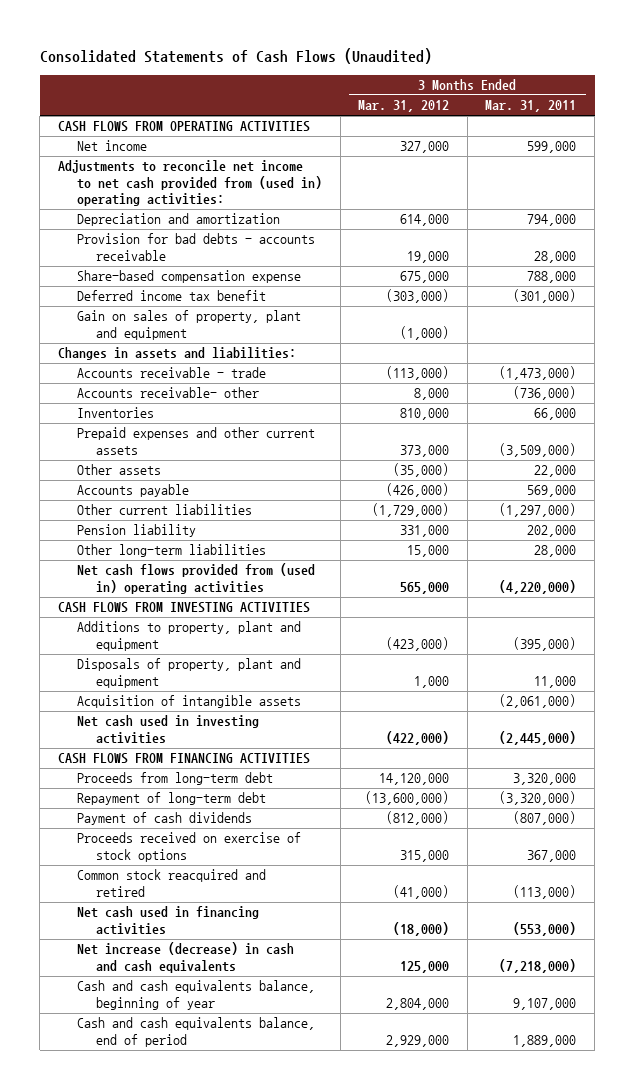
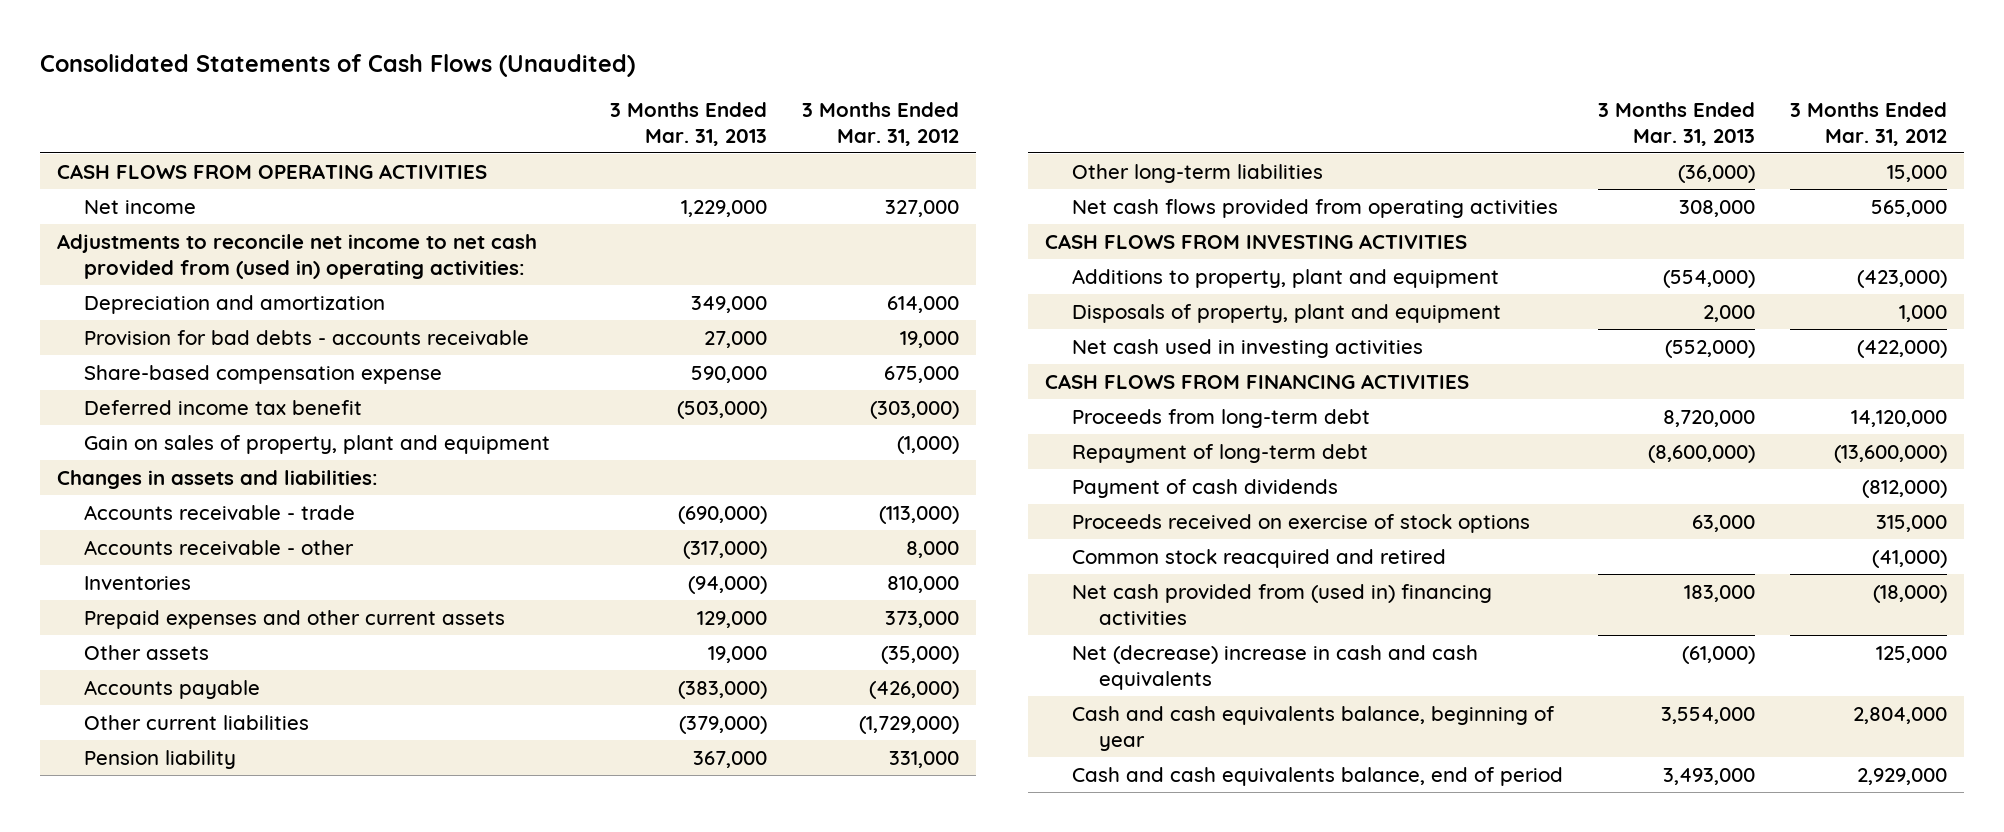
- | 3 Months Ended Mar. 31, 2012 | 3 Months Ended Mar. 31, 2011
+ | 3 Months Ended Mar. 31, 2013 | 3 Months Ended Mar. 31, 2012
- Accounts receivable- other | 8,000 | (736,000)
+ Accounts receivable - other | (317,000) | 8,000
- Net cash flows provided from (used in) operating activities | 565,000 | (4,220,000)
+ Net cash flows provided from operating activities | 308,000 | 565,000
- Acquisition of intangible assets | | (2,061,000)
- Net cash used in financing activities | (18,000) | (553,000)
- Net increase (decrease) in cash and cash equivalents | 125,000 | (7,218,000)
+ Net cash provided from (used in) financing activities | 183,000 | (18,000)
+ Net (decrease) increase in cash and cash equivalents | (61,000) | 125,000

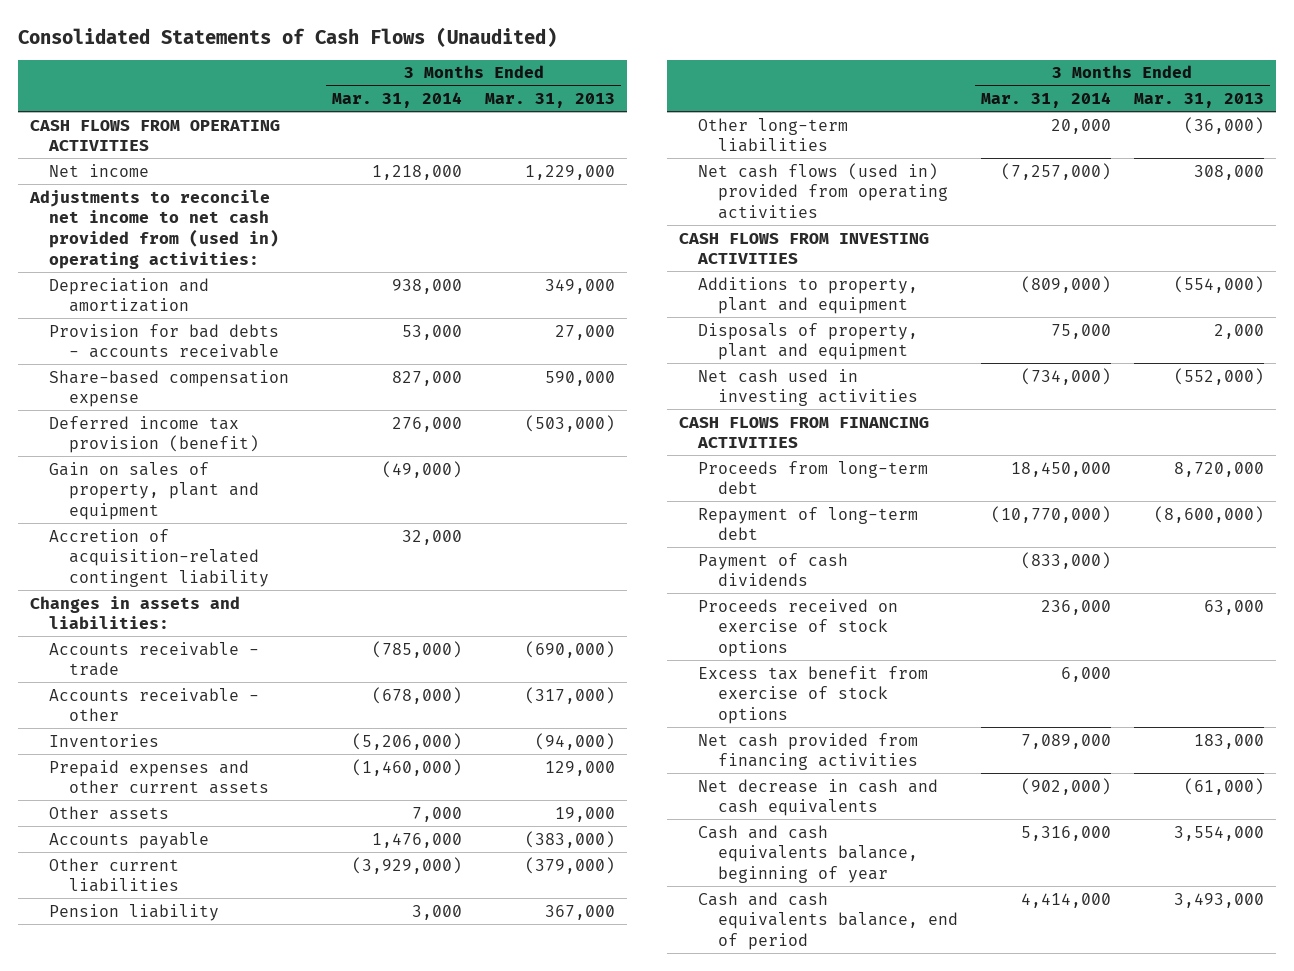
- | 3 Months Ended Mar. 31, 2013 | 3 Months Ended Mar. 31, 2012
+ | 3 Months Ended Mar. 31, 2014 | 3 Months Ended Mar. 31, 2013
- Deferred income tax benefit | (503,000) | (303,000)
+ Deferred income tax provision (benefit) | 276,000 | (503,000)
+ Accretion of acquisition-related contingent liability | 32,000 |
- Net cash flows provided from operating activities | 308,000 | 565,000
+ Net cash flows (used in) provided from operating activities | (7,257,000) | 308,000
- Common stock reacquired and retired | | (41,000)
- Net cash provided from (used in) financing activities | 183,000 | (18,000)
- Net (decrease) increase in cash and cash equivalents | (61,000) | 125,000
+ Excess tax benefit from exercise of stock options | 6,000 |
+ Net cash provided from financing activities | 7,089,000 | 183,000
+ Net decrease in cash and cash equivalents | (902,000) | (61,000)

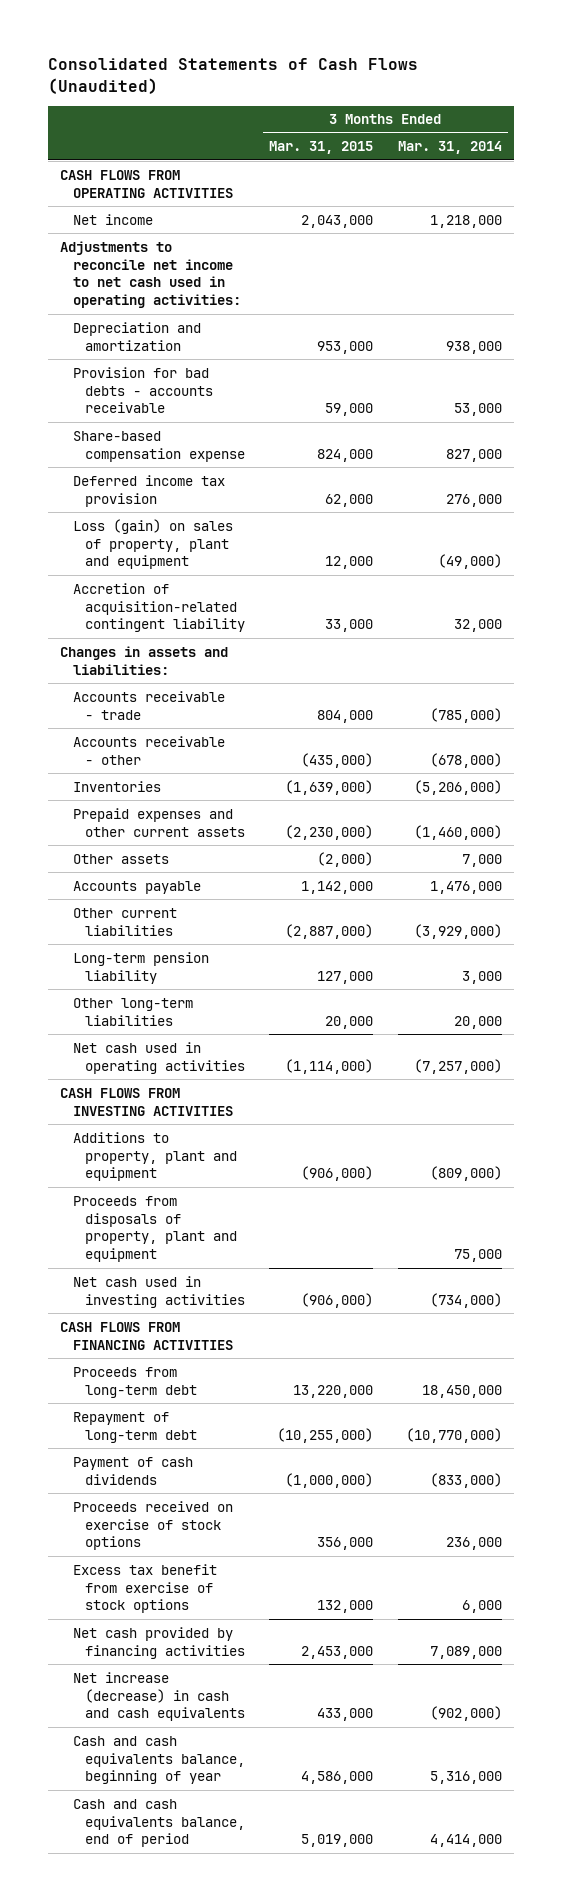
- | 3 Months Ended Mar. 31, 2014 | 3 Months Ended Mar. 31, 2013
+ | 3 Months Ended Mar. 31, 2015 | 3 Months Ended Mar. 31, 2014
- Adjustments to reconcile net income to net cash provided from (used in) operating activities:
+ Adjustments to reconcile net income to net cash used in operating activities:
- Deferred income tax provision (benefit) | 276,000 | (503,000)
- Gain on sales of property, plant and equipment | (49,000) |
+ Deferred income tax provision | 62,000 | 276,000
+ Loss (gain) on sales of property, plant and equipment | 12,000 | (49,000)
- Pension liability | 3,000 | 367,000
+ Long-term pension liability | 127,000 | 3,000
- Net cash flows (used in) provided from operating activities | (7,257,000) | 308,000
+ Net cash used in operating activities | (1,114,000) | (7,257,000)
- Disposals of property, plant and equipment | 75,000 | 2,000
+ Proceeds from disposals of property, plant and equipment | | 75,000
- Net cash provided from financing activities | 7,089,000 | 183,000
- Net decrease in cash and cash equivalents | (902,000) | (61,000)
+ Net cash provided by financing activities | 2,453,000 | 7,089,000
+ Net increase (decrease) in cash and cash equivalents | 433,000 | (902,000)

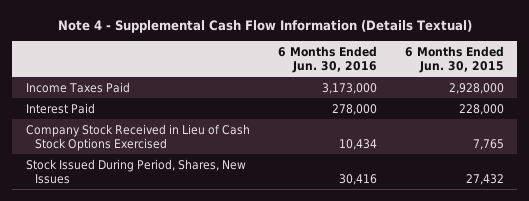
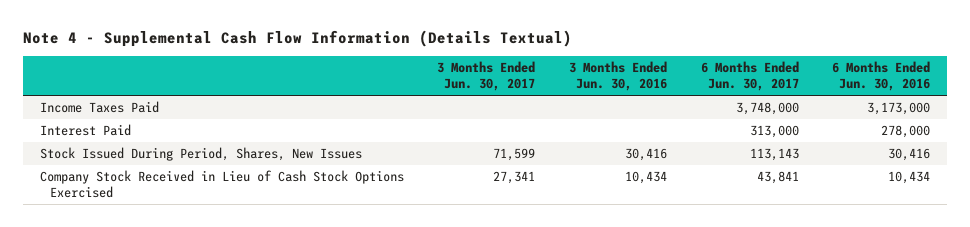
- | 6 Months Ended Jun. 30, 2016 | 6 Months Ended Jun. 30, 2015
+ | 3 Months Ended Jun. 30, 2017 | 3 Months Ended Jun. 30, 2016 | 6 Months Ended Jun. 30, 2017 | 6 Months Ended Jun. 30, 2016
moved down: Company Stock Received in Lieu of Cash Stock Options Exercised | 27,341 | 10,434 | 43,841 | 10,434

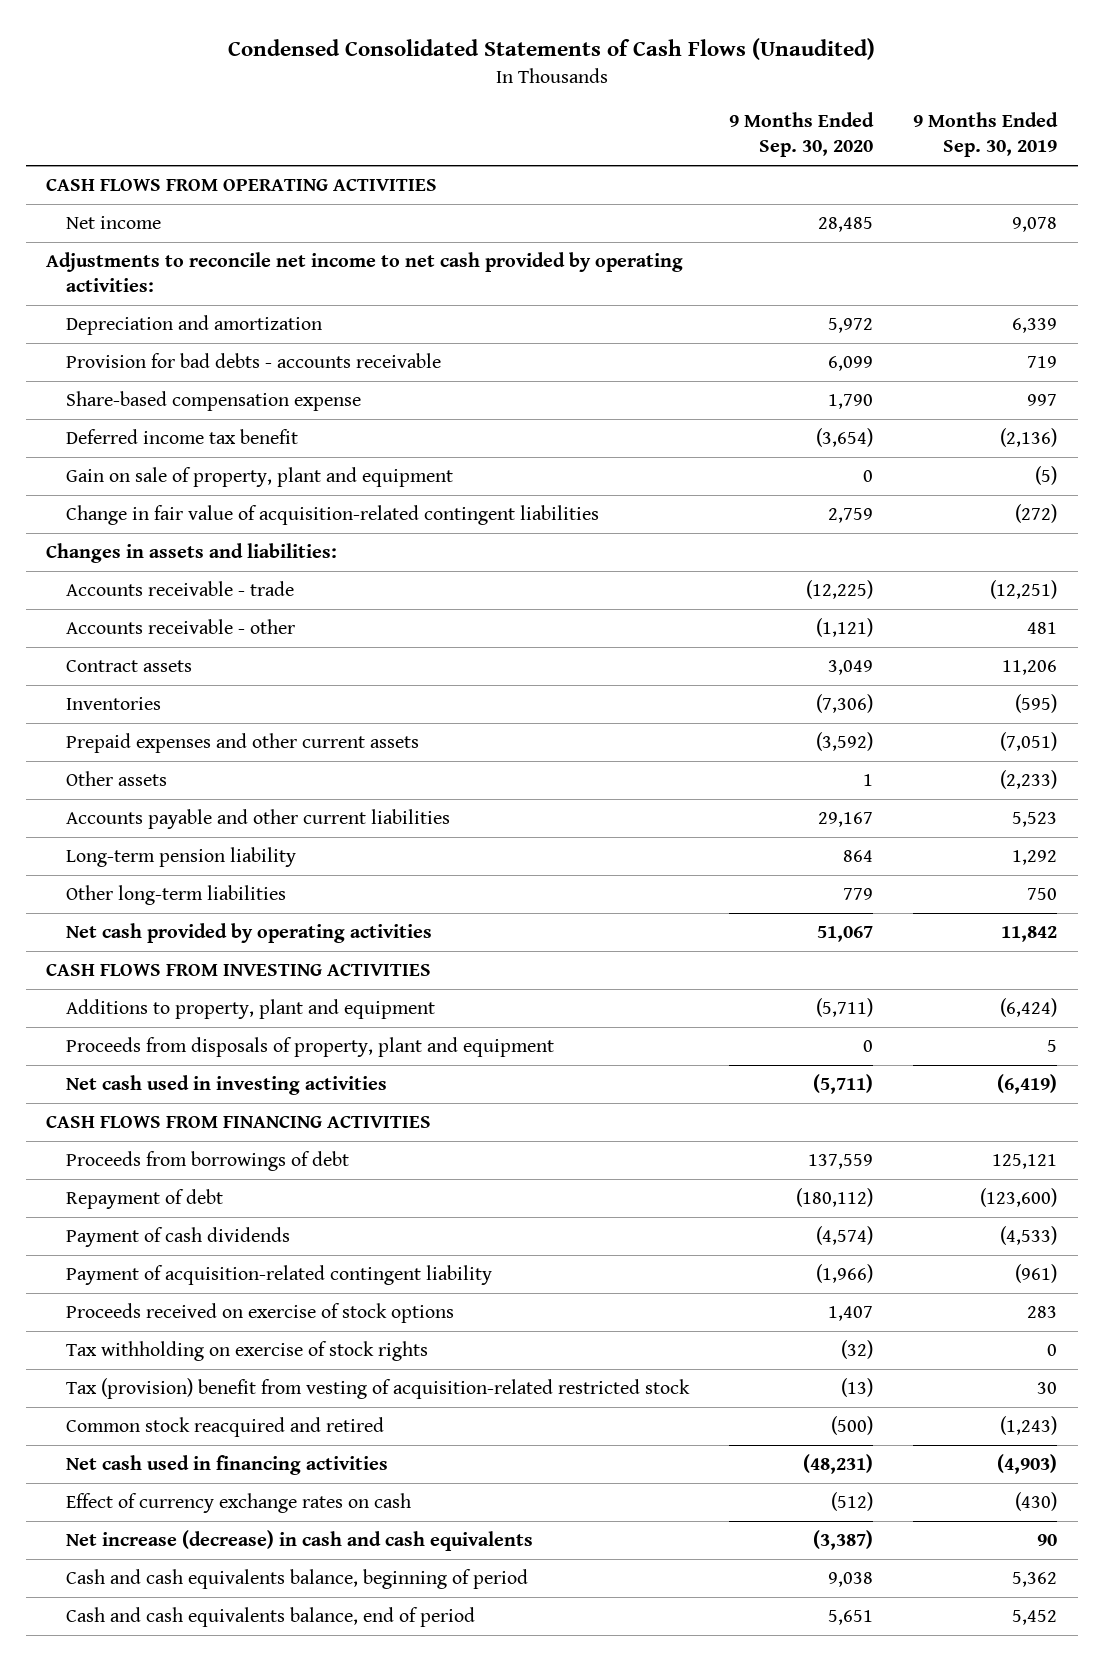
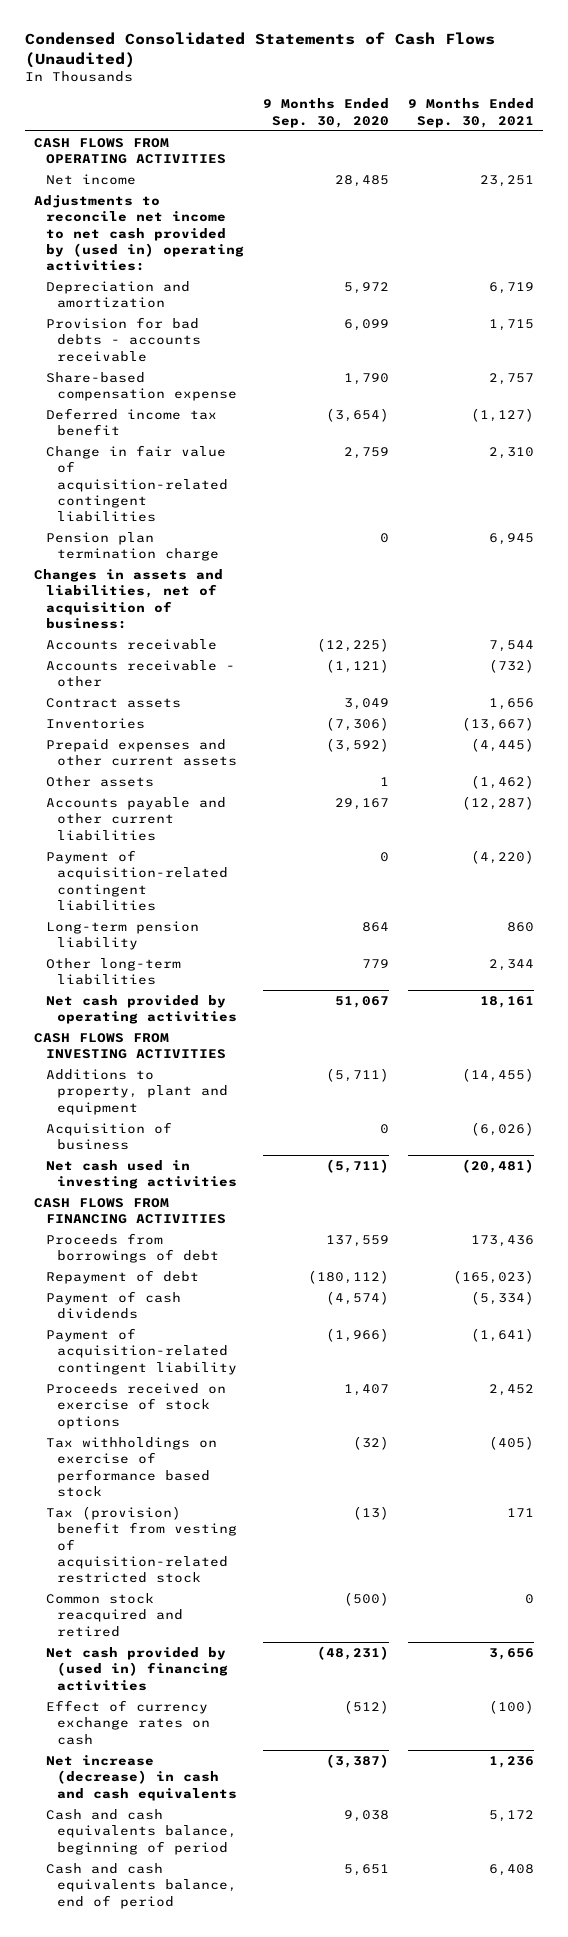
- | 9 Months Ended Sep. 30, 2020 | 9 Months Ended Sep. 30, 2019
+ | 9 Months Ended Sep. 30, 2020 | 9 Months Ended Sep. 30, 2021
- Adjustments to reconcile net income to net cash provided by operating activities:
+ Adjustments to reconcile net income to net cash provided by (used in) operating activities:
- Gain on sale of property, plant and equipment | 0 | (5)
- Changes in assets and liabilities:
- Accounts receivable - trade | (12,225) | (12,251)
+ Pension plan termination charge | 0 | 6,945
+ Changes in assets and liabilities, net of acquisition of business:
+ Accounts receivable | (12,225) | 7,544
+ Payment of acquisition-related contingent liabilities | 0 | (4,220)
- Proceeds from disposals of property, plant and equipment | 0 | 5
+ Acquisition of business | 0 | (6,026)
- Tax withholding on exercise of stock rights | (32) | 0
+ Tax withholdings on exercise of performance based stock | (32) | (405)
- Net cash used in financing activities | (48,231) | (4,903)
+ Net cash provided by (used in) financing activities | (48,231) | 3,656

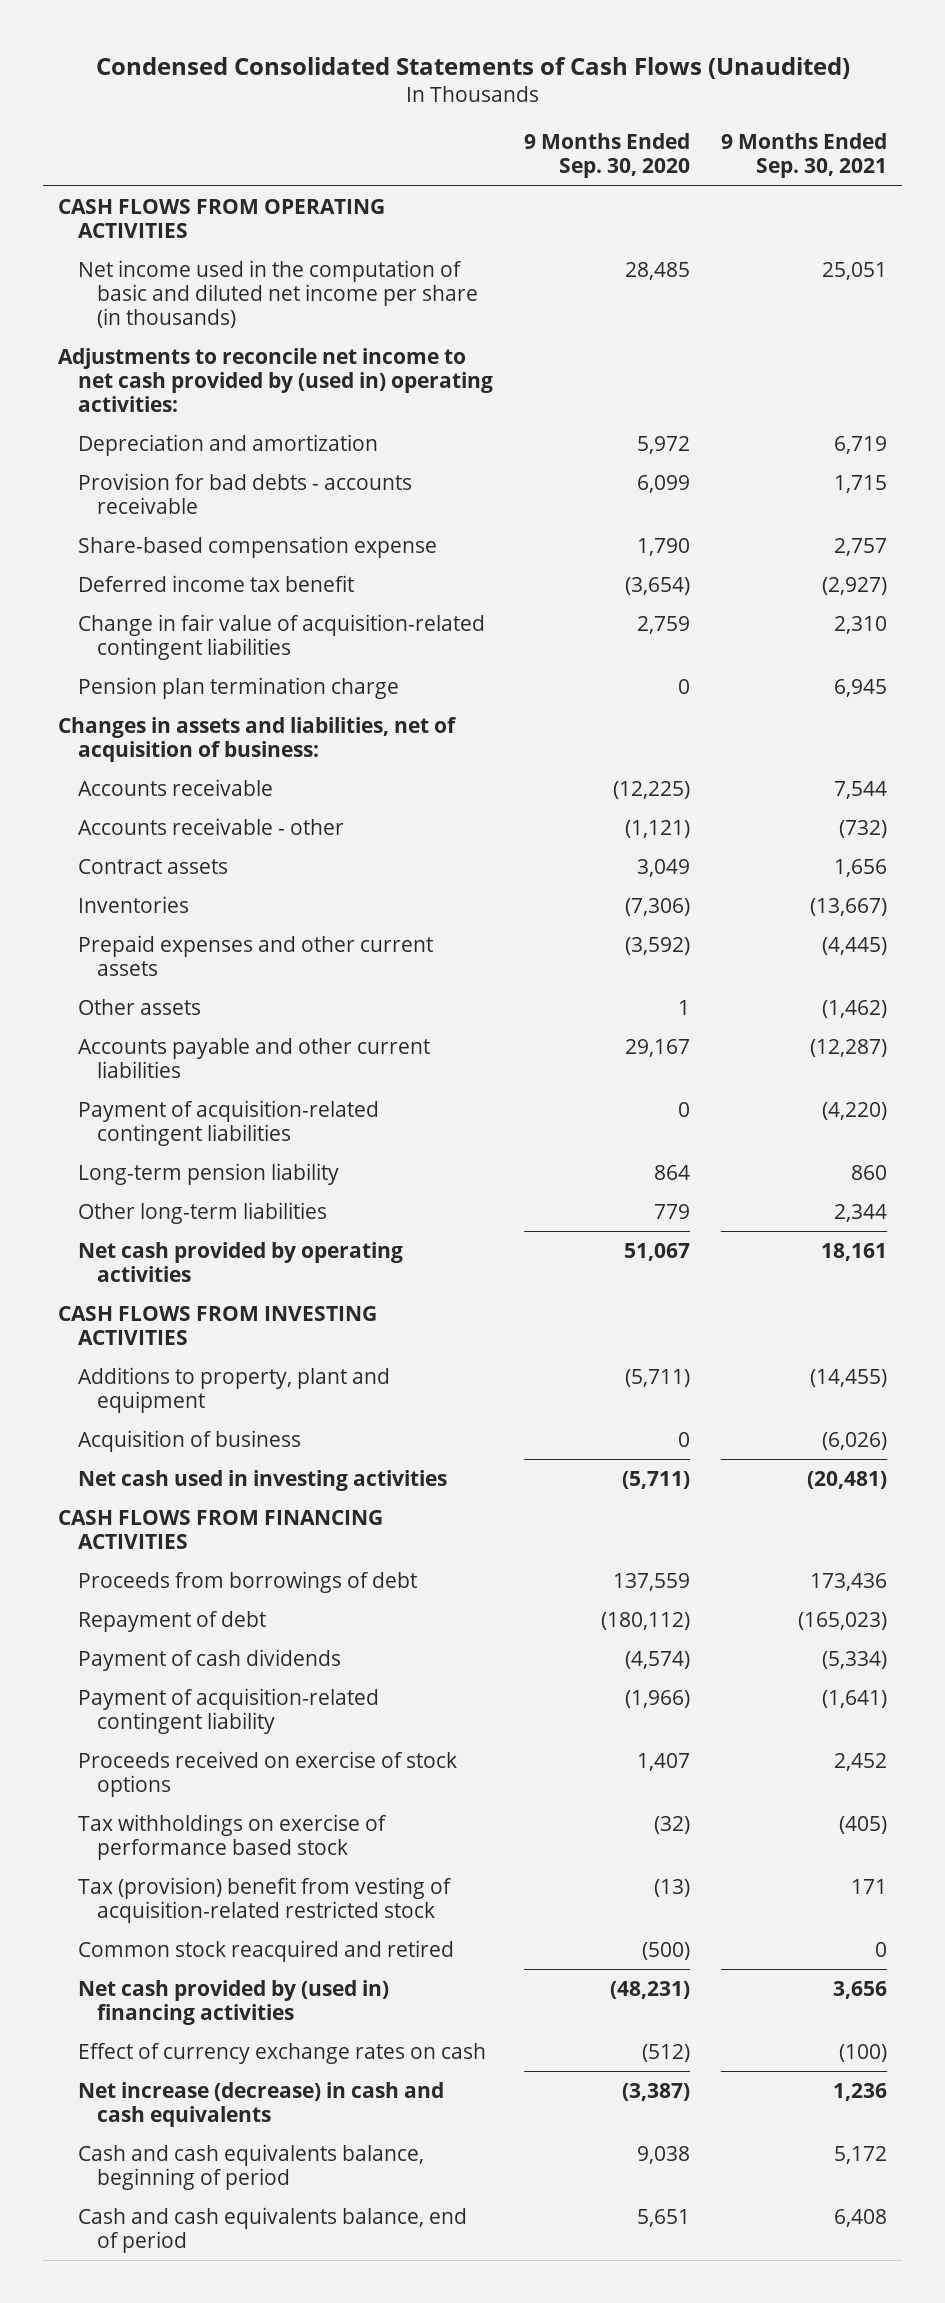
- Net income | 28,485 | 23,251
+ Net income used in the computation of basic and diluted net income per share (in thousands) | 28,485 | 25,051
- Deferred income tax benefit | (3,654) | (1,127)
+ Deferred income tax benefit | (3,654) | (2,927)

